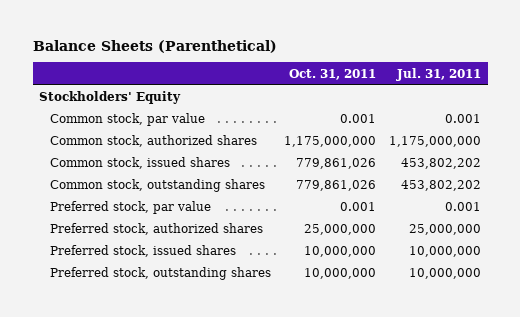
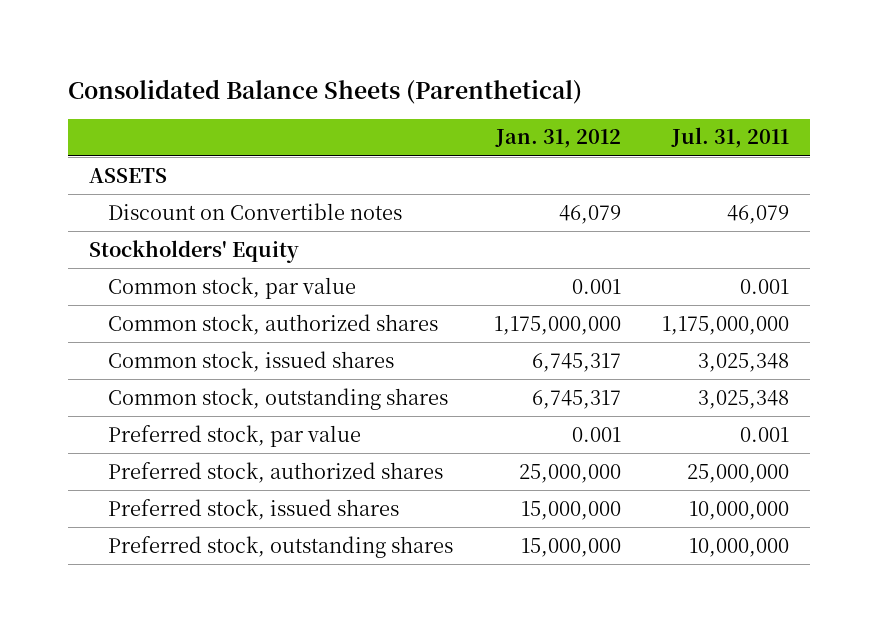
- Balance Sheets (Parenthetical)
+ Consolidated Balance Sheets (Parenthetical)
- | Oct. 31, 2011 | Jul. 31, 2011
+ | Jan. 31, 2012 | Jul. 31, 2011
+ ASSETS
+ Discount on Convertible notes | 46,079 | 46,079
- Common stock, issued shares | 779,861,026 | 453,802,202
- Common stock, outstanding shares | 779,861,026 | 453,802,202
+ Common stock, issued shares | 6,745,317 | 3,025,348
+ Common stock, outstanding shares | 6,745,317 | 3,025,348

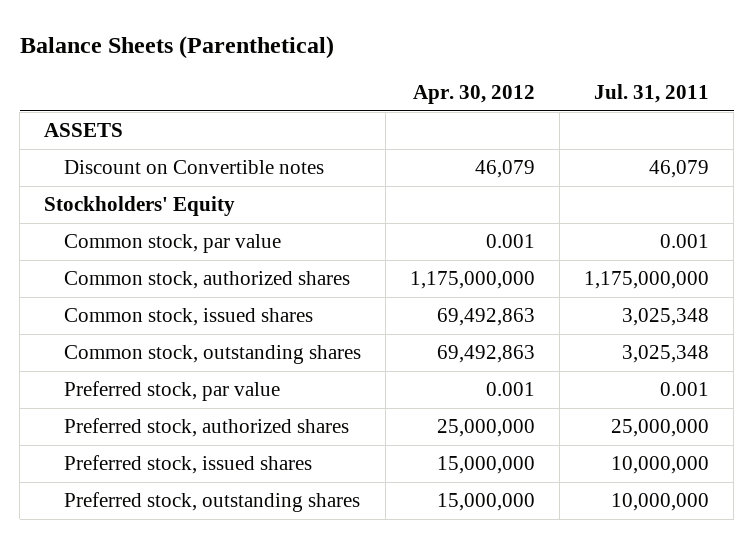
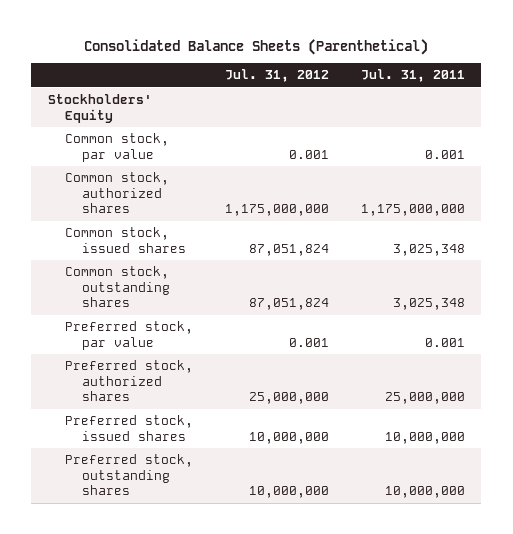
- Balance Sheets (Parenthetical)
+ Consolidated Balance Sheets (Parenthetical)
- | Apr. 30, 2012 | Jul. 31, 2011
+ | Jul. 31, 2012 | Jul. 31, 2011
- ASSETS
- Discount on Convertible notes | 46,079 | 46,079

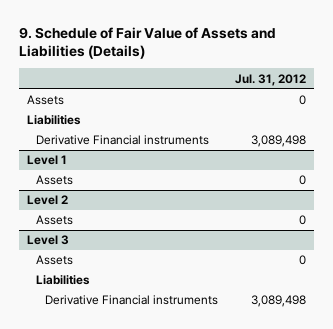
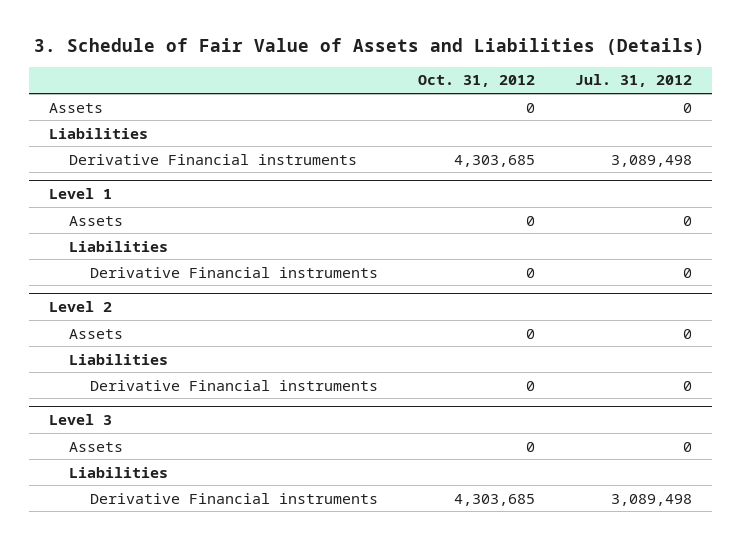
- 9. Schedule of Fair Value of Assets and Liabilities (Details)
+ 3. Schedule of Fair Value of Assets and Liabilities (Details)
- | Jul. 31, 2012
+ | Oct. 31, 2012 | Jul. 31, 2012
@ Level 1
+ Liabilities
+ Derivative Financial instruments | 0 | 0
@ Level 2
+ Liabilities
+ Derivative Financial instruments | 0 | 0

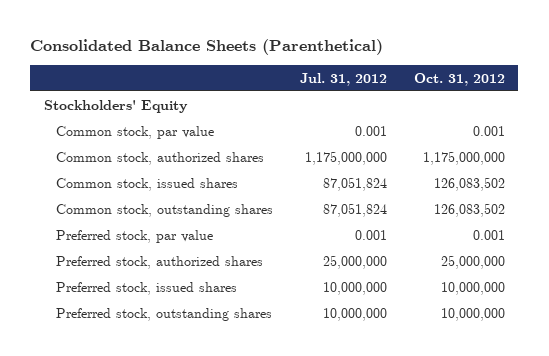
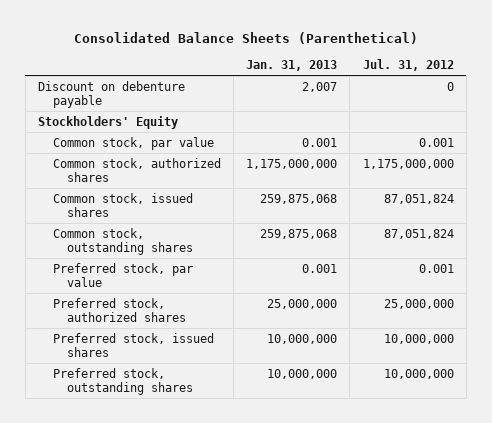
- | Jul. 31, 2012 | Oct. 31, 2012
+ | Jan. 31, 2013 | Jul. 31, 2012
+ Discount on debenture payable | 2,007 | 0

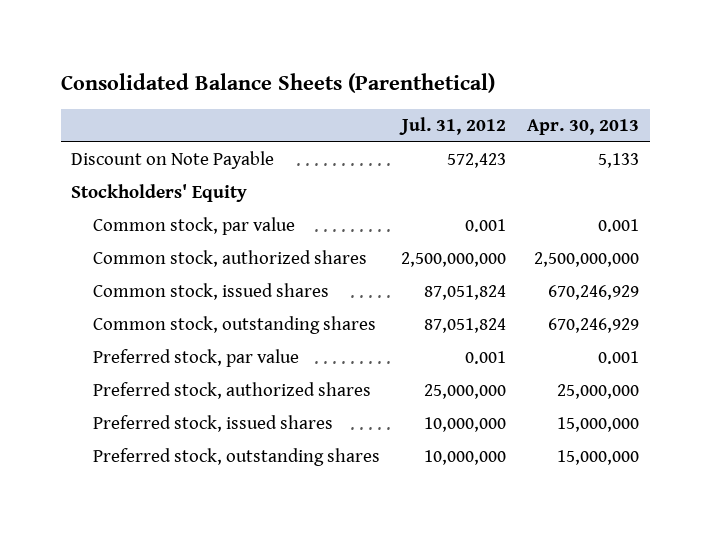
- | Jan. 31, 2013 | Jul. 31, 2012
+ | Jul. 31, 2012 | Apr. 30, 2013
- Discount on debenture payable | 2,007 | 0
+ Discount on Note Payable | 572,423 | 5,133
- Common stock, authorized shares | 1,175,000,000 | 1,175,000,000
+ Common stock, authorized shares | 2,500,000,000 | 2,500,000,000

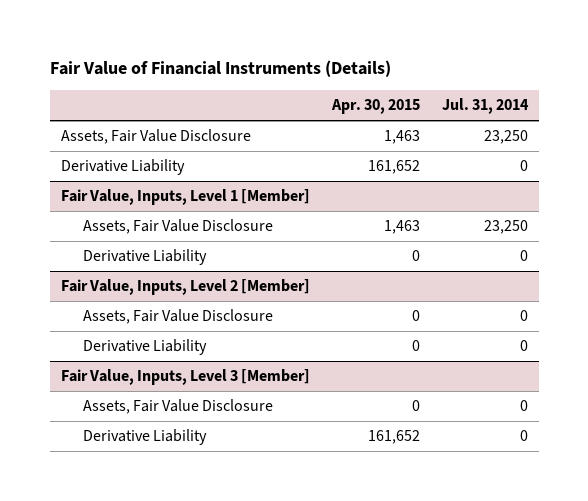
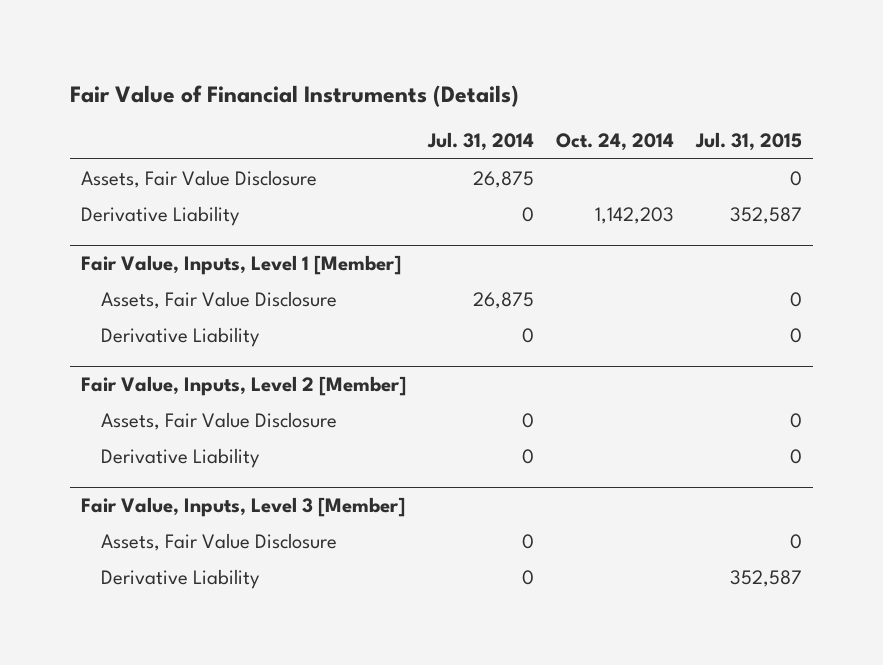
- | Apr. 30, 2015 | Jul. 31, 2014
+ | Jul. 31, 2014 | Oct. 24, 2014 | Jul. 31, 2015
- Assets, Fair Value Disclosure | 1,463 | 23,250
+ Assets, Fair Value Disclosure | 26,875 | | 0
@ Fair Value, Inputs, Level 1 [Member]
- Assets, Fair Value Disclosure | 1,463 | 23,250
+ Assets, Fair Value Disclosure | 26,875 | | 0

